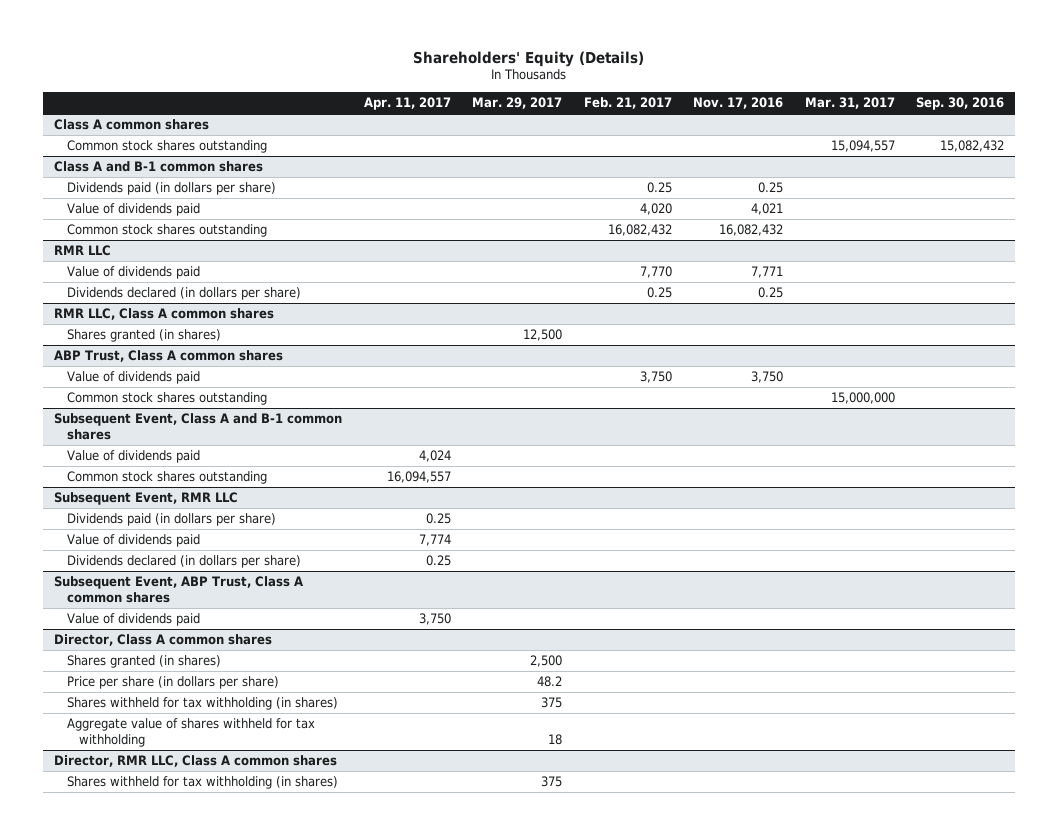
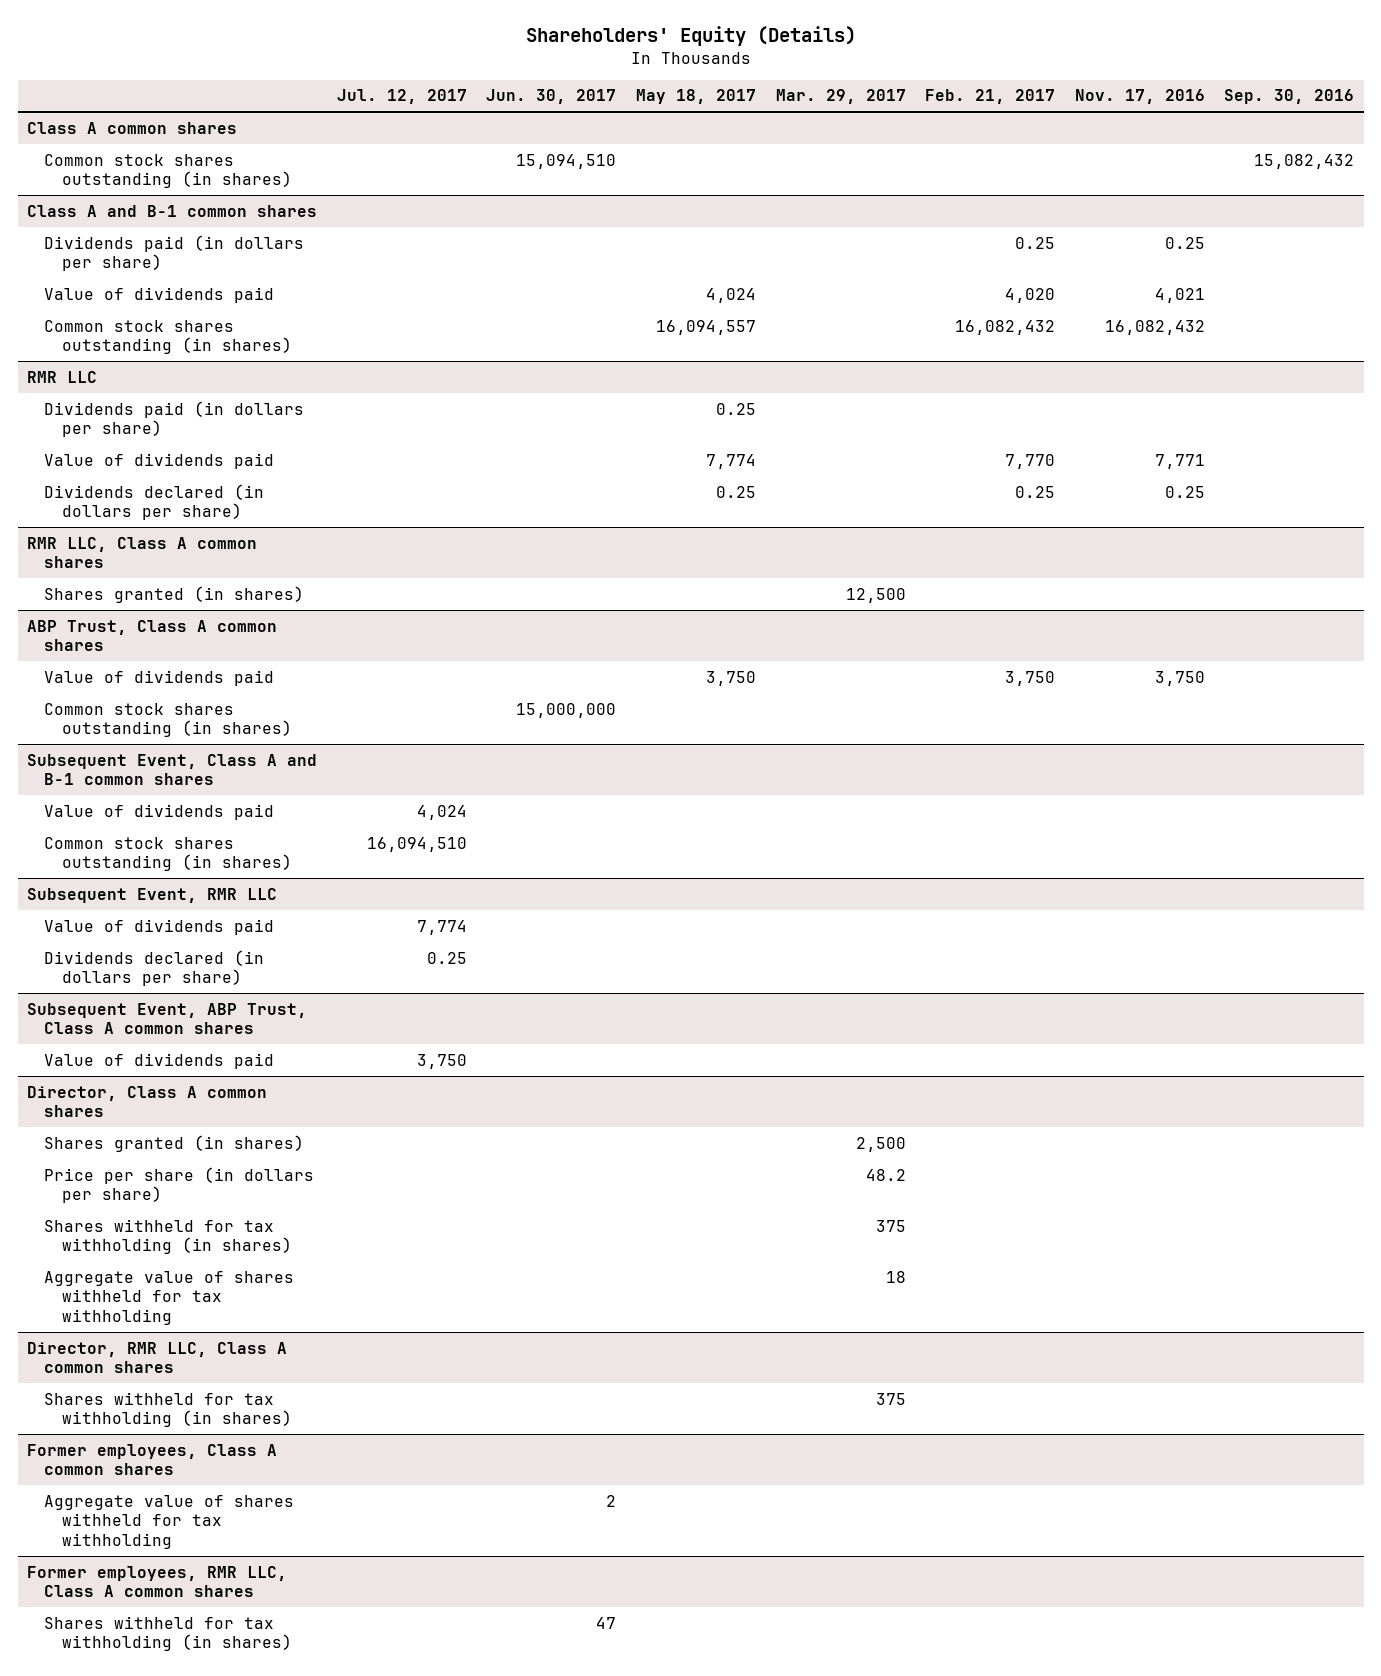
- | Apr. 11, 2017 | Mar. 29, 2017 | Feb. 21, 2017 | Nov. 17, 2016 | Mar. 31, 2017 | Sep. 30, 2016
+ | Jul. 12, 2017 | Jun. 30, 2017 | May 18, 2017 | Mar. 29, 2017 | Feb. 21, 2017 | Nov. 17, 2016 | Sep. 30, 2016
@ Class A common shares
- Common stock shares outstanding | | | | | 15,094,557 | 15,082,432
+ Common stock shares outstanding (in shares) | | 15,094,510 | | | | | 15,082,432
@ Class A and B-1 common shares
- Common stock shares outstanding | | | 16,082,432 | 16,082,432 | |
+ Common stock shares outstanding (in shares) | | | 16,094,557 | | 16,082,432 | 16,082,432 |
@ RMR LLC
+ Dividends paid (in dollars per share) | | | 0.25 | | | |
@ ABP Trust, Class A common shares
- Common stock shares outstanding | | | | | 15,000,000 |
+ Common stock shares outstanding (in shares) | | 15,000,000 | | | | |
@ Subsequent Event, Class A and B-1 common shares
- Common stock shares outstanding | 16,094,557 | | | | |
+ Common stock shares outstanding (in shares) | 16,094,510 | | | | | |
@ Subsequent Event, RMR LLC
- Dividends paid (in dollars per share) | 0.25 | | | | |
+ Former employees, Class A common shares
+ Aggregate value of shares withheld for tax withholding | | 2 | | | | |
+ Former employees, RMR LLC, Class A common shares
+ Shares withheld for tax withholding (in shares) | | 47 | | | | |

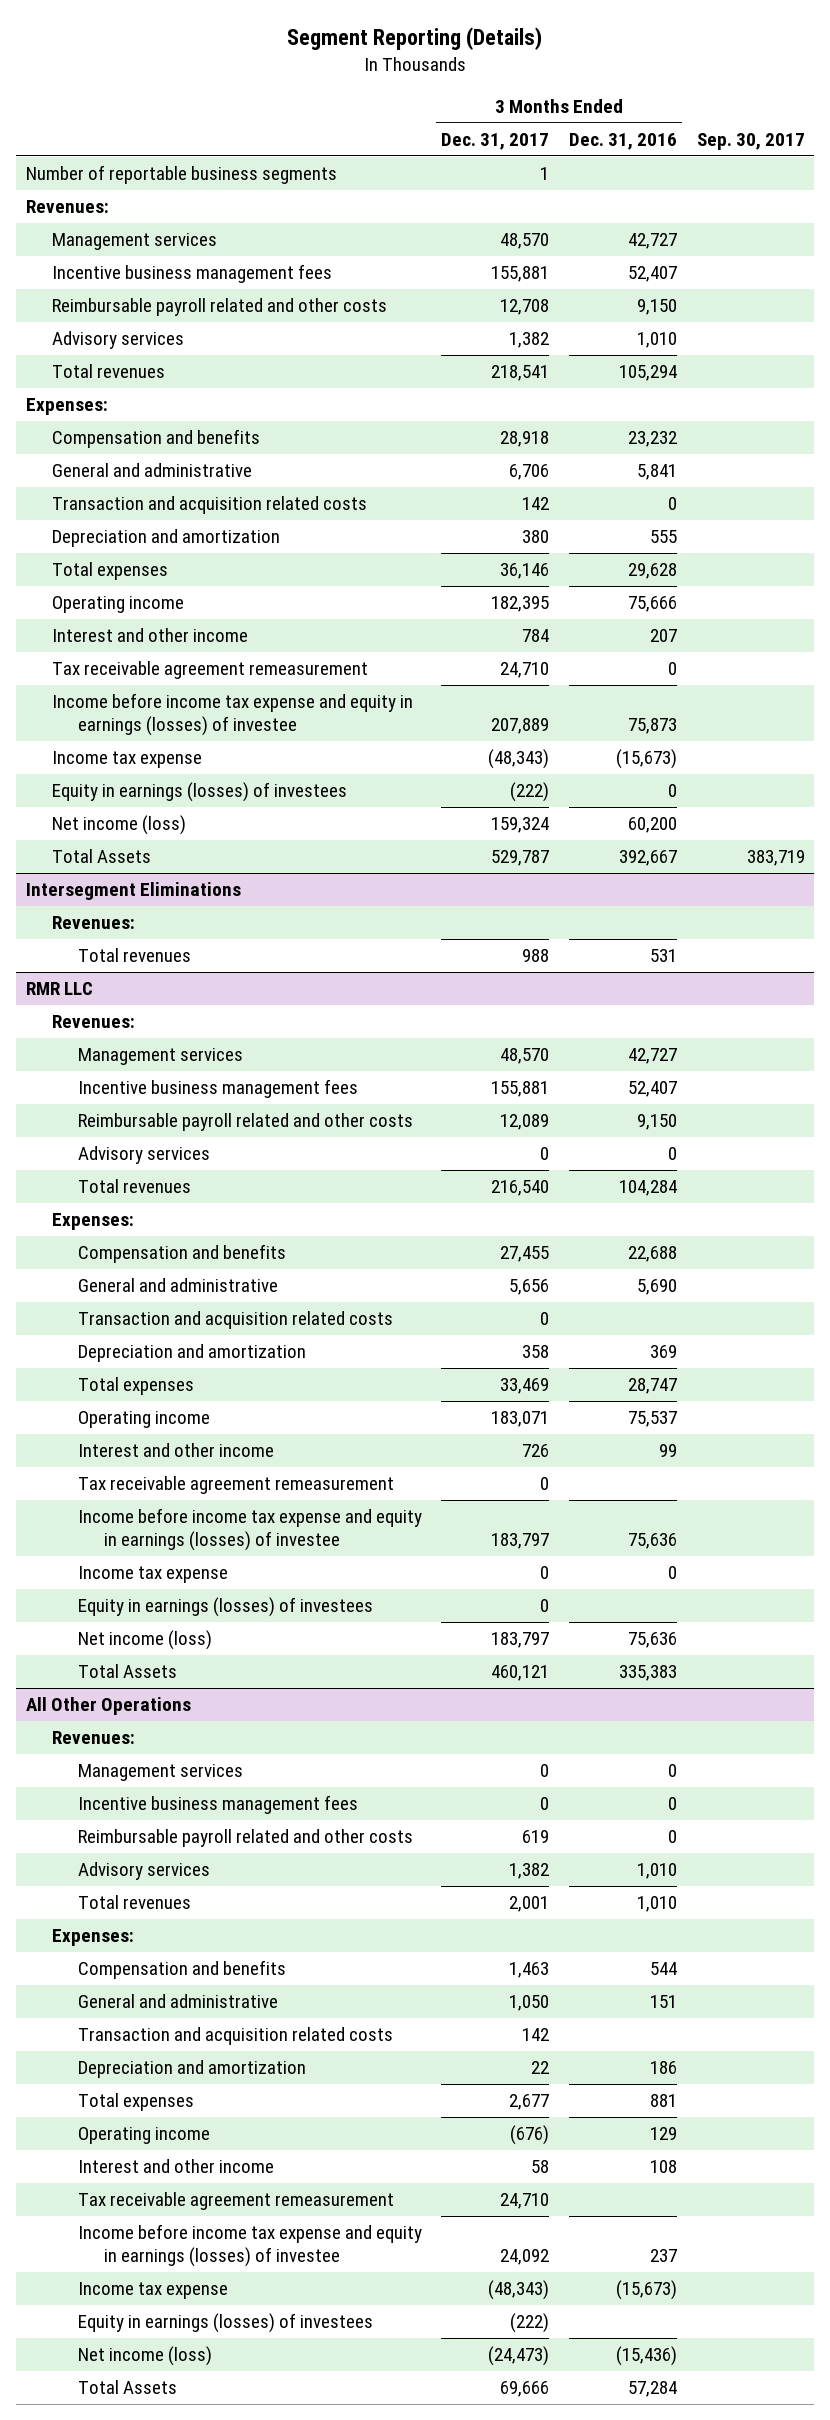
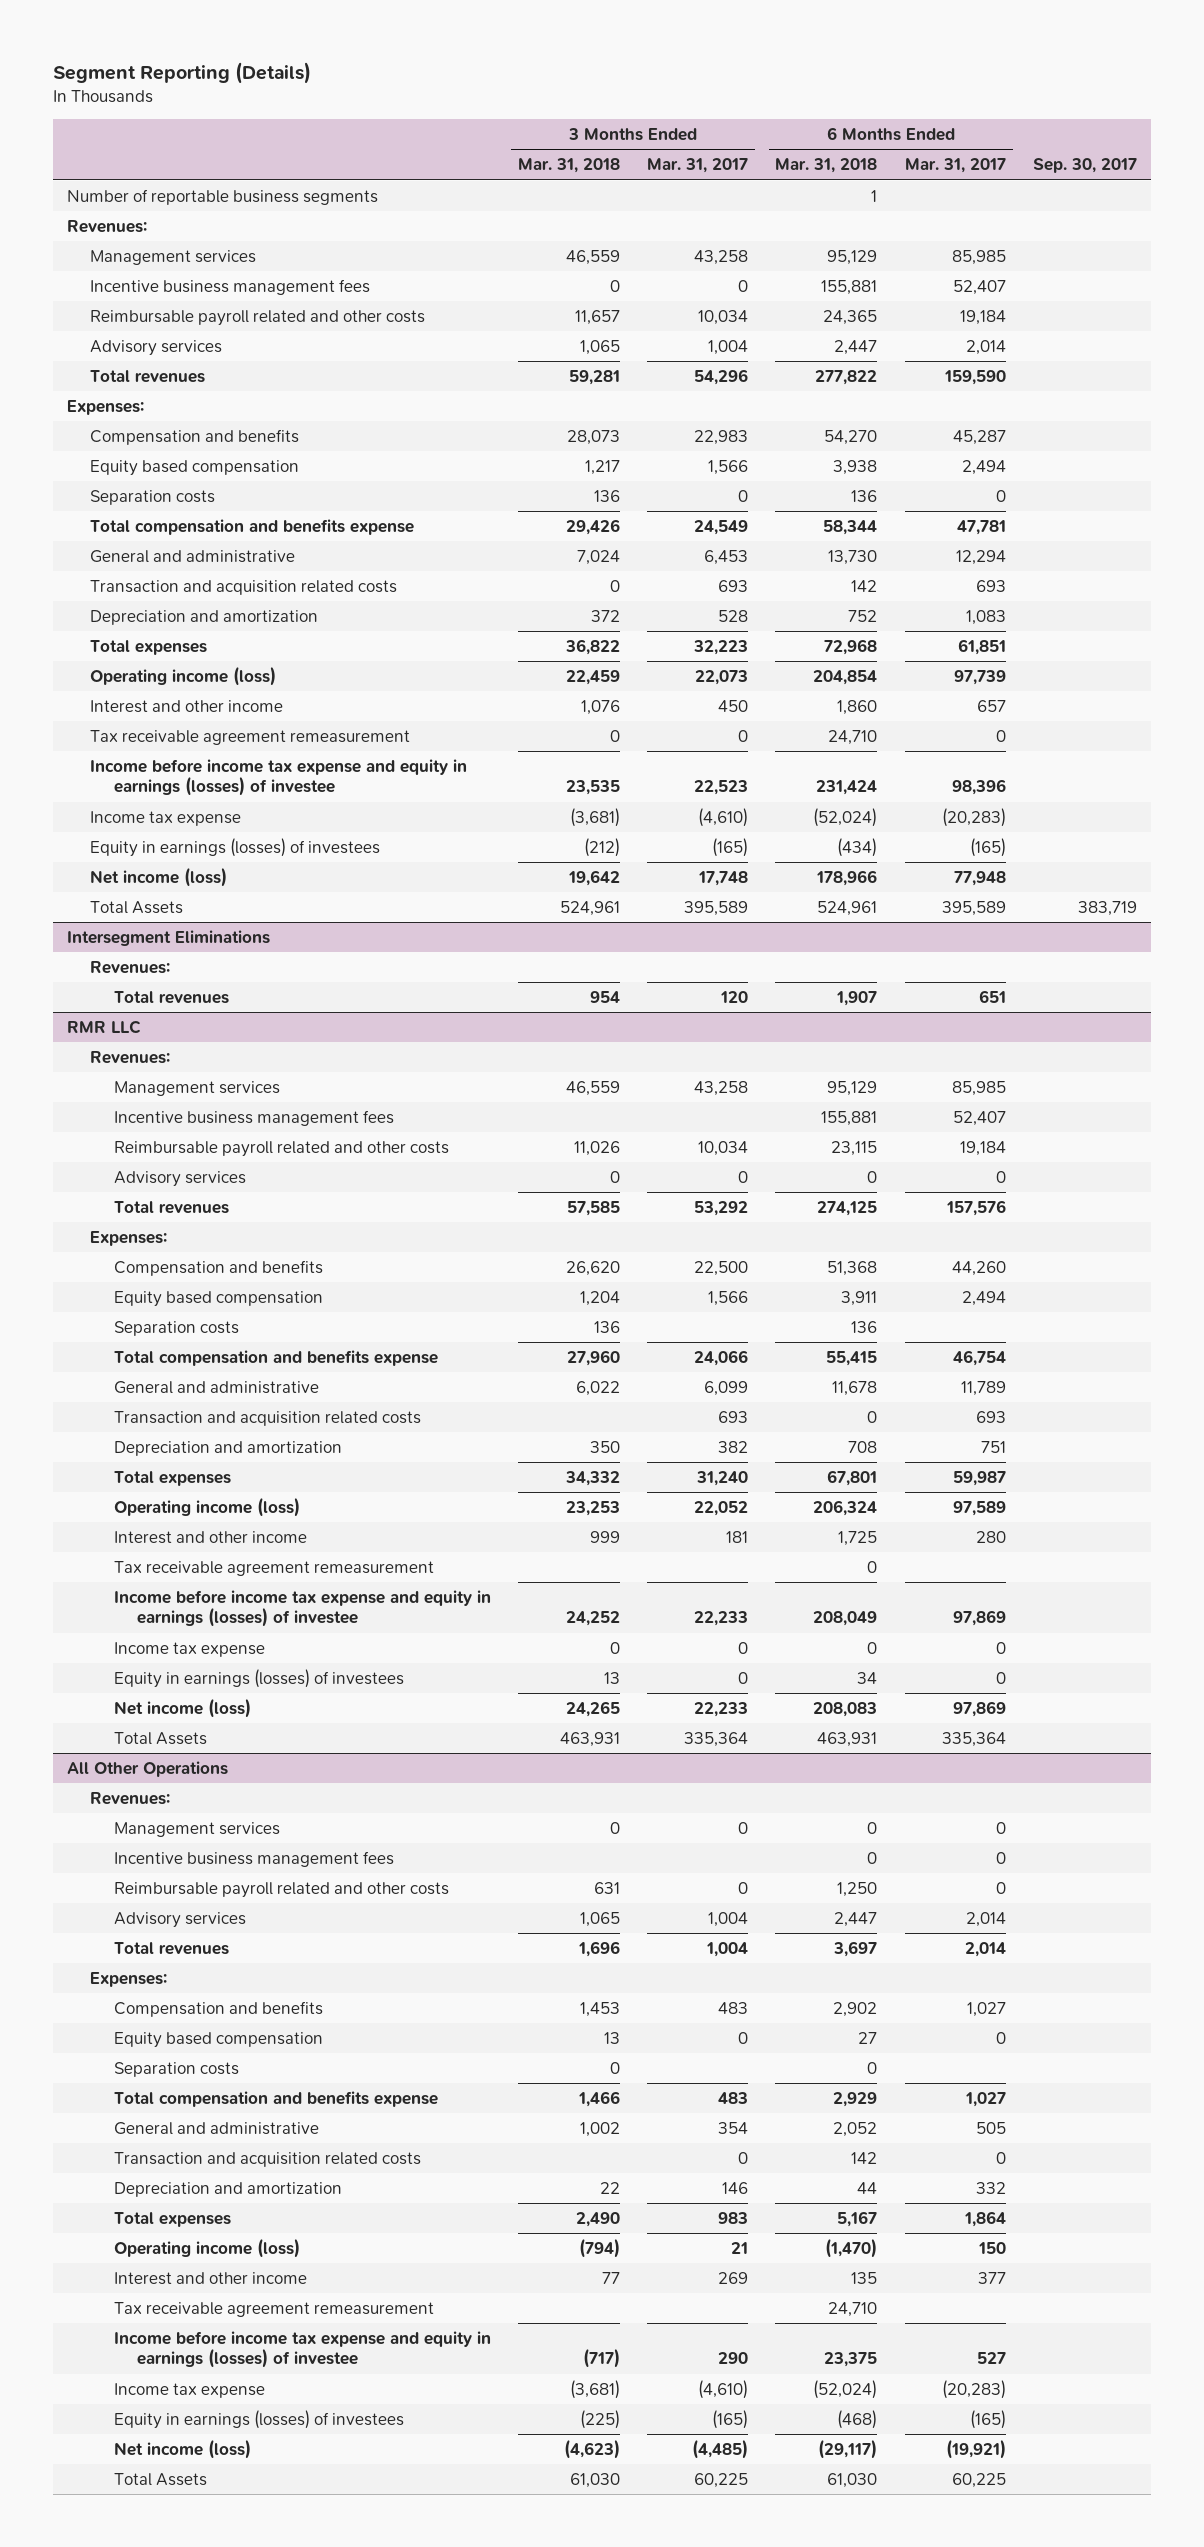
- | 3 Months Ended Dec. 31, 2017 | 3 Months Ended Dec. 31, 2016 | Sep. 30, 2017
+ | 3 Months Ended Mar. 31, 2018 | 3 Months Ended Mar. 31, 2017 | 6 Months Ended Mar. 31, 2018 | 6 Months Ended Mar. 31, 2017 | Sep. 30, 2017
+ Equity based compensation | 1,217 | 1,566 | 3,938 | 2,494 |
+ Separation costs | 136 | 0 | 136 | 0 |
+ Total compensation and benefits expense | 29,426 | 24,549 | 58,344 | 47,781 |
- Operating income | 182,395 | 75,666 |
+ Operating income (loss) | 22,459 | 22,073 | 204,854 | 97,739 |
@ RMR LLC
+ Equity based compensation | 1,204 | 1,566 | 3,911 | 2,494 |
+ Separation costs | 136 | | 136 | |
+ Total compensation and benefits expense | 27,960 | 24,066 | 55,415 | 46,754 |
- Operating income | 183,071 | 75,537 |
+ Operating income (loss) | 23,253 | 22,052 | 206,324 | 97,589 |
@ All Other Operations
+ Equity based compensation | 13 | 0 | 27 | 0 |
+ Separation costs | 0 | | 0 | |
+ Total compensation and benefits expense | 1,466 | 483 | 2,929 | 1,027 |
- Operating income | (676) | 129 |
+ Operating income (loss) | (794) | 21 | (1,470) | 150 |

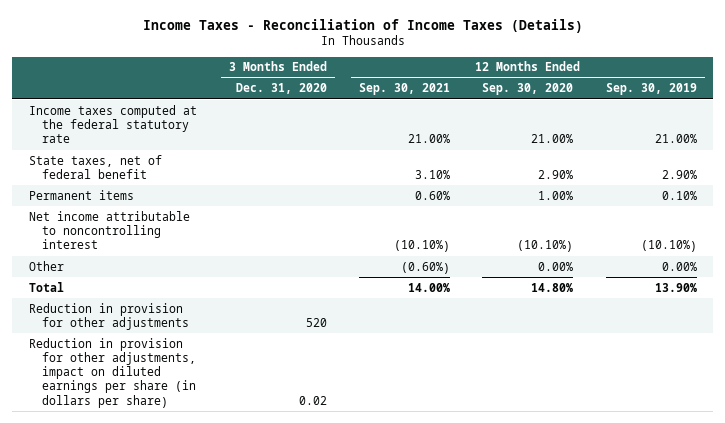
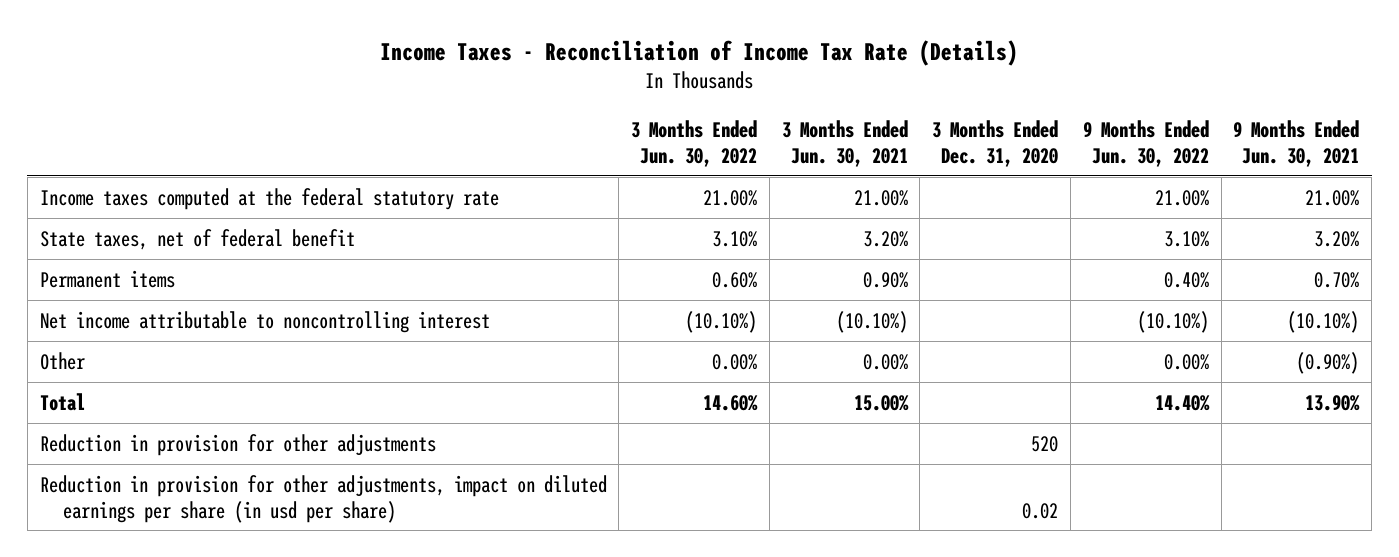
- Income Taxes - Reconciliation of Income Taxes (Details)
+ Income Taxes - Reconciliation of Income Tax Rate (Details)
- | 3 Months Ended Dec. 31, 2020 | 12 Months Ended Sep. 30, 2021 | 12 Months Ended Sep. 30, 2020 | 12 Months Ended Sep. 30, 2019
+ | 3 Months Ended Jun. 30, 2022 | 3 Months Ended Jun. 30, 2021 | 3 Months Ended Dec. 31, 2020 | 9 Months Ended Jun. 30, 2022 | 9 Months Ended Jun. 30, 2021
- Reduction in provision for other adjustments, impact on diluted earnings per share (in dollars per share) | 0.02 | | |
+ Reduction in provision for other adjustments, impact on diluted earnings per share (in usd per share) | | | 0.02 | |

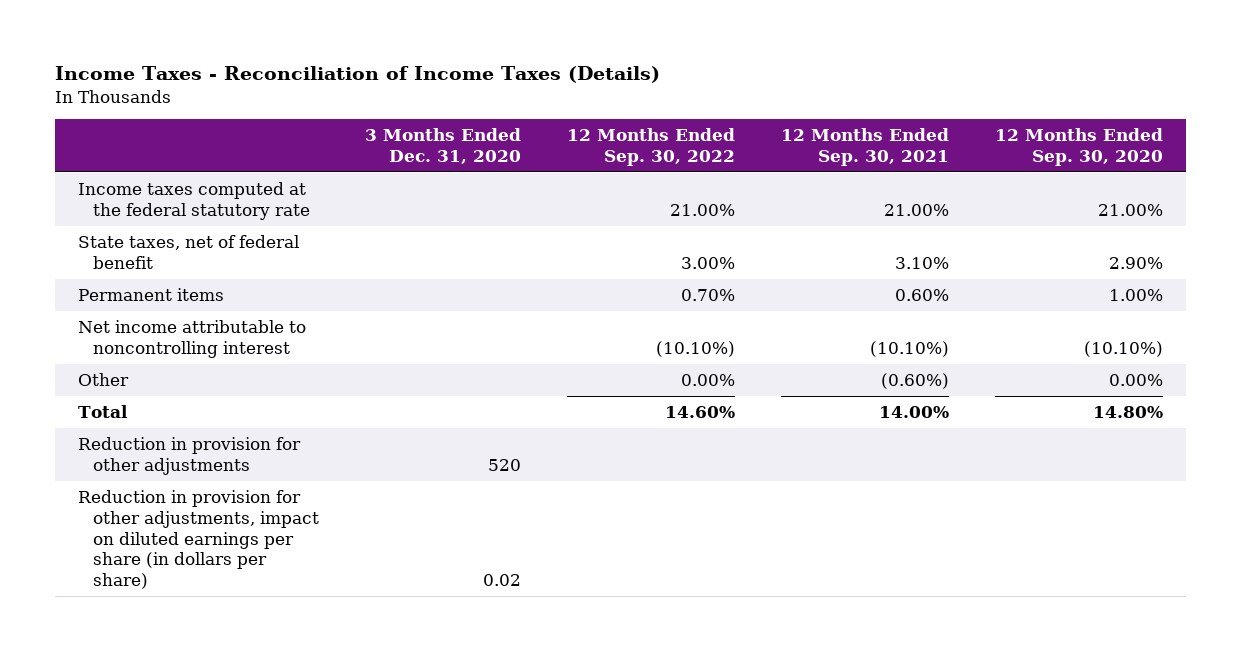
- Income Taxes - Reconciliation of Income Tax Rate (Details)
+ Income Taxes - Reconciliation of Income Taxes (Details)
- | 3 Months Ended Jun. 30, 2022 | 3 Months Ended Jun. 30, 2021 | 3 Months Ended Dec. 31, 2020 | 9 Months Ended Jun. 30, 2022 | 9 Months Ended Jun. 30, 2021
+ | 3 Months Ended Dec. 31, 2020 | 12 Months Ended Sep. 30, 2022 | 12 Months Ended Sep. 30, 2021 | 12 Months Ended Sep. 30, 2020
- Reduction in provision for other adjustments, impact on diluted earnings per share (in usd per share) | | | 0.02 | |
+ Reduction in provision for other adjustments, impact on diluted earnings per share (in dollars per share) | 0.02 | | |

